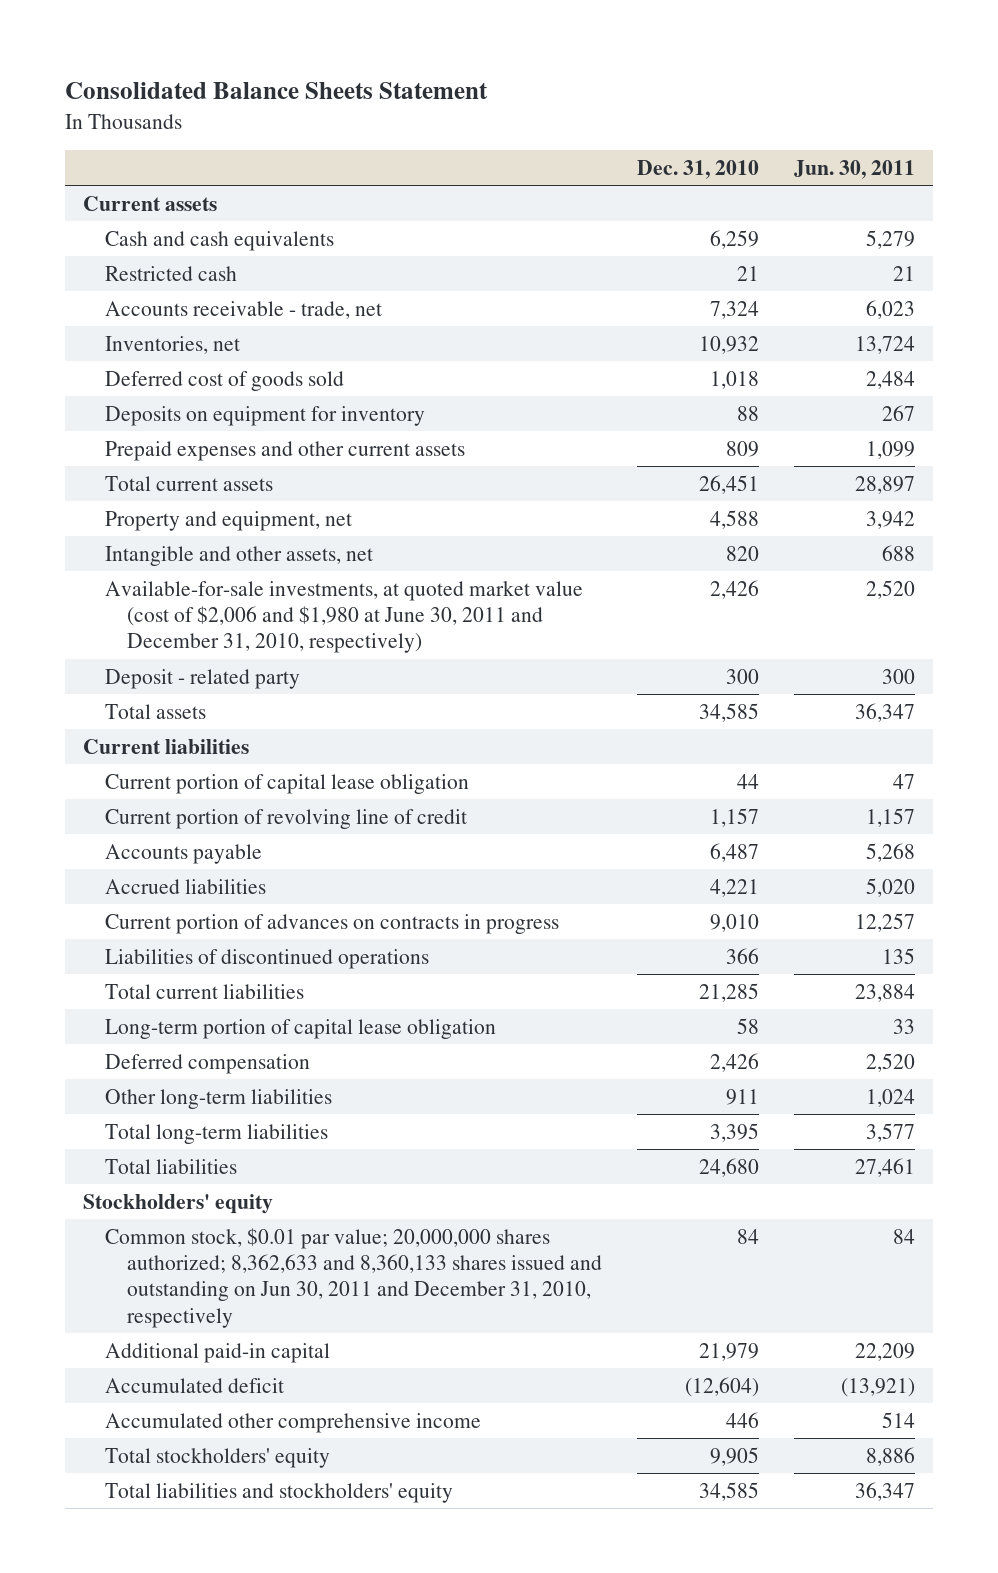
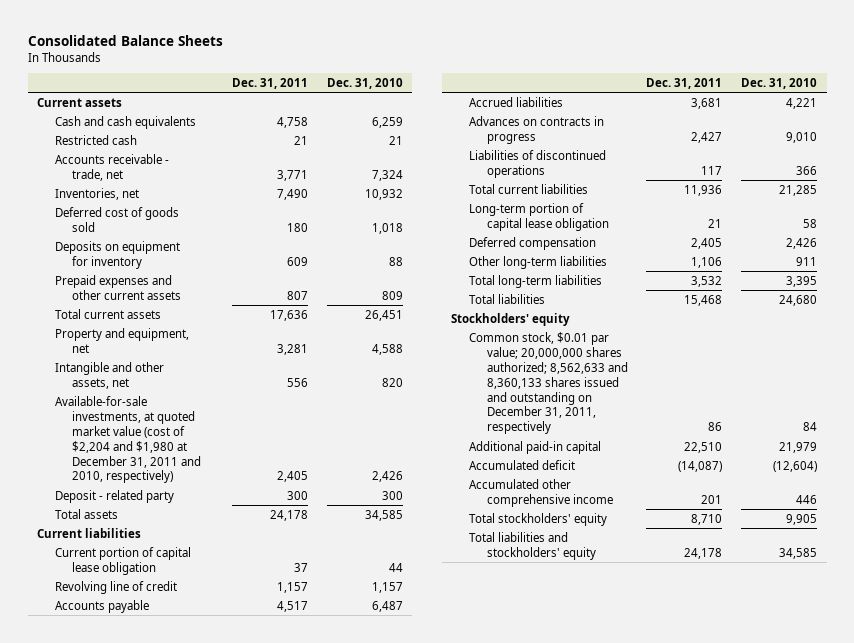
- Consolidated Balance Sheets Statement
+ Consolidated Balance Sheets
- | Dec. 31, 2010 | Jun. 30, 2011
+ | Dec. 31, 2011 | Dec. 31, 2010
- Available-for-sale investments, at quoted market value (cost of $2,006 and $1,980 at June 30, 2011 and December 31, 2010, respectively) | 2,426 | 2,520
+ Available-for-sale investments, at quoted market value (cost of $2,204 and $1,980 at December 31, 2011 and 2010, respectively) | 2,405 | 2,426
- Current portion of revolving line of credit | 1,157 | 1,157
+ Revolving line of credit | 1,157 | 1,157
- Current portion of advances on contracts in progress | 9,010 | 12,257
+ Advances on contracts in progress | 2,427 | 9,010
- Common stock, $0.01 par value; 20,000,000 shares authorized; 8,362,633 and 8,360,133 shares issued and outstanding on Jun 30, 2011 and December 31, 2010, respectively | 84 | 84
+ Common stock, $0.01 par value; 20,000,000 shares authorized; 8,562,633 and 8,360,133 shares issued and outstanding on December 31, 2011, respectively | 86 | 84

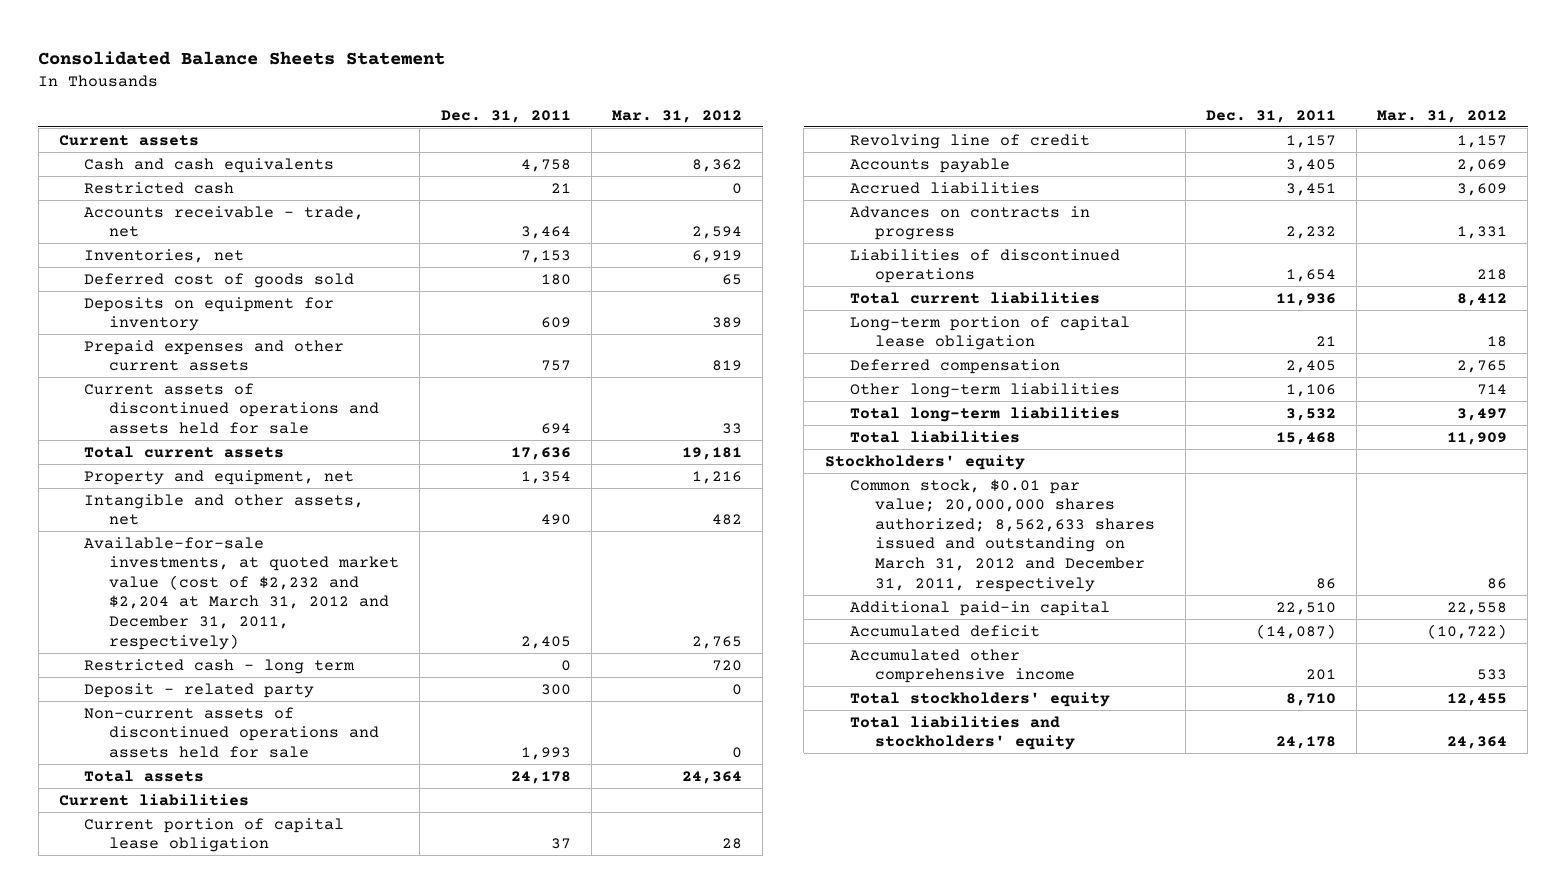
- Consolidated Balance Sheets
+ Consolidated Balance Sheets Statement
- | Dec. 31, 2011 | Dec. 31, 2010
+ | Dec. 31, 2011 | Mar. 31, 2012
- Accounts receivable - trade, net | 3,771 | 7,324
- Inventories, net | 7,490 | 10,932
+ Accounts receivable - trade, net | 3,464 | 2,594
+ Inventories, net | 7,153 | 6,919
- Prepaid expenses and other current assets | 807 | 809
+ Prepaid expenses and other current assets | 757 | 819
+ Current assets of discontinued operations and assets held for sale | 694 | 33
- Property and equipment, net | 3,281 | 4,588
- Intangible and other assets, net | 556 | 820
- Available-for-sale investments, at quoted market value (cost of $2,204 and $1,980 at December 31, 2011 and 2010, respectively) | 2,405 | 2,426
+ Property and equipment, net | 1,354 | 1,216
+ Intangible and other assets, net | 490 | 482
+ Available-for-sale investments, at quoted market value (cost of $2,232 and $2,204 at March 31, 2012 and December 31, 2011, respectively) | 2,405 | 2,765
+ Restricted cash - long term | 0 | 720
+ Non-current assets of discontinued operations and assets held for sale | 1,993 | 0
- Accounts payable | 4,517 | 6,487
- Accrued liabilities | 3,681 | 4,221
- Advances on contracts in progress | 2,427 | 9,010
- Liabilities of discontinued operations | 117 | 366
+ Accounts payable | 3,405 | 2,069
+ Accrued liabilities | 3,451 | 3,609
+ Advances on contracts in progress | 2,232 | 1,331
+ Liabilities of discontinued operations | 1,654 | 218
- Common stock, $0.01 par value; 20,000,000 shares authorized; 8,562,633 and 8,360,133 shares issued and outstanding on December 31, 2011, respectively | 86 | 84
+ Common stock, $0.01 par value; 20,000,000 shares authorized; 8,562,633 shares issued and outstanding on March 31, 2012 and December 31, 2011, respectively | 86 | 86

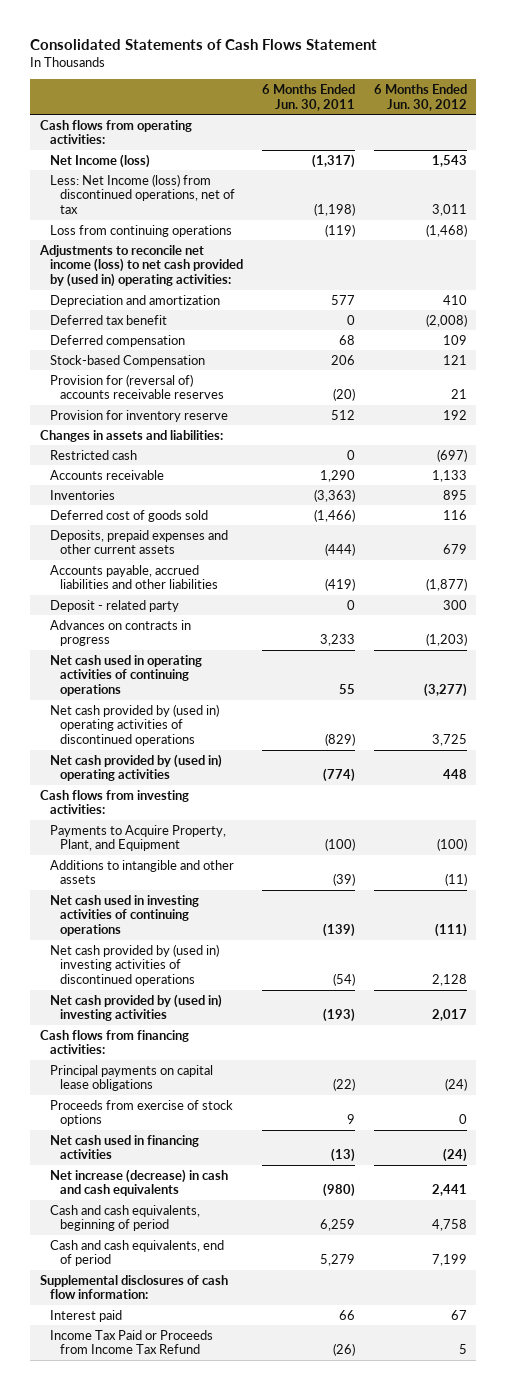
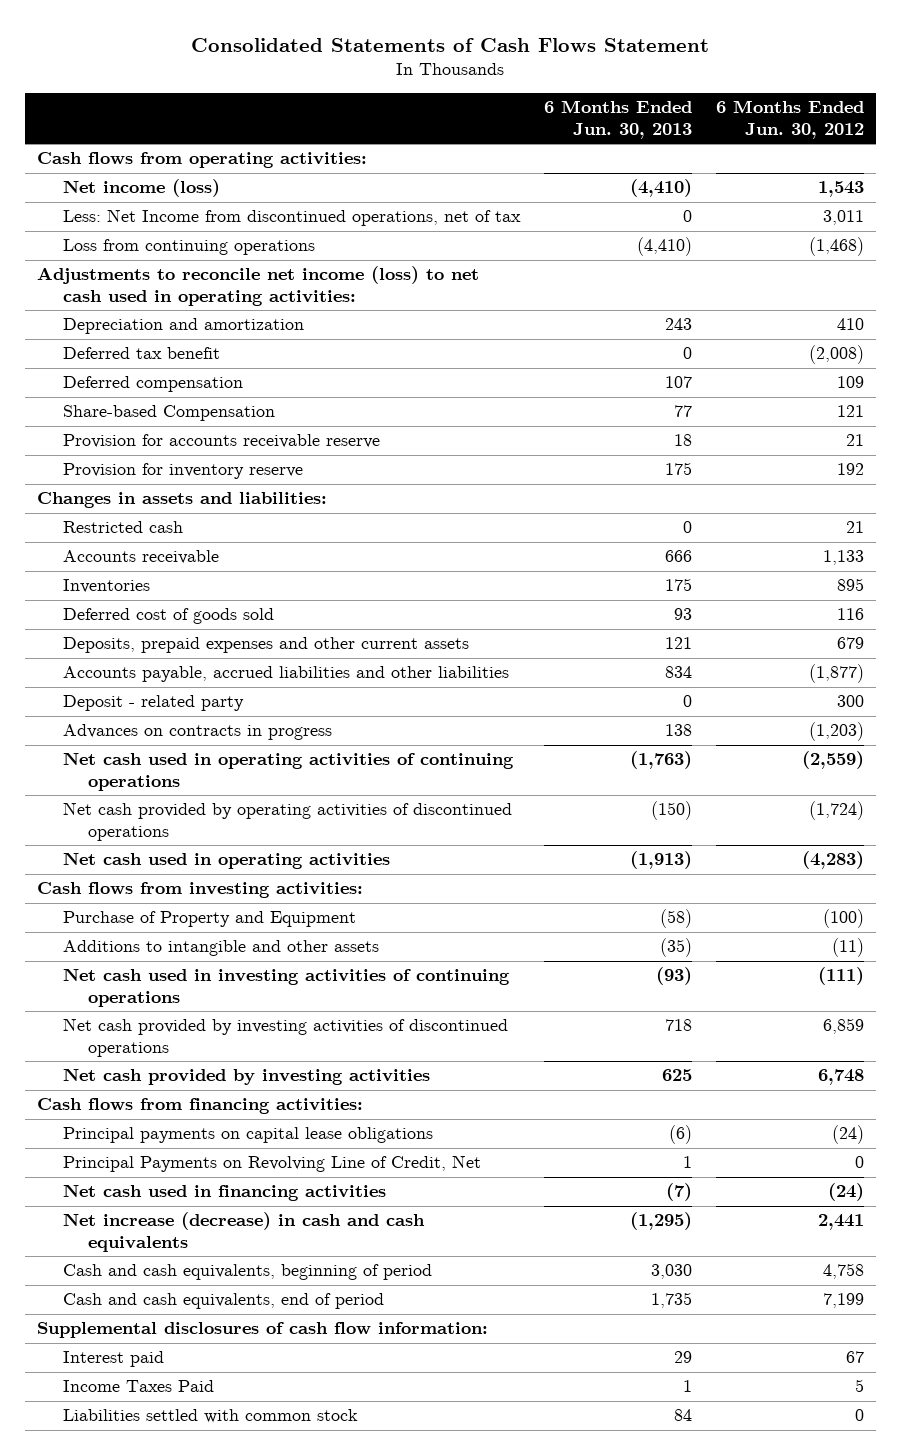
- | 6 Months Ended Jun. 30, 2011 | 6 Months Ended Jun. 30, 2012
+ | 6 Months Ended Jun. 30, 2013 | 6 Months Ended Jun. 30, 2012
- Net Income (loss) | (1,317) | 1,543
- Less: Net Income (loss) from discontinued operations, net of tax | (1,198) | 3,011
+ Net income (loss) | (4,410) | 1,543
+ Less: Net Income from discontinued operations, net of tax | 0 | 3,011
- Adjustments to reconcile net income (loss) to net cash provided by (used in) operating activities:
+ Adjustments to reconcile net income (loss) to net cash used in operating activities:
- Stock-based Compensation | 206 | 121
- Provision for (reversal of) accounts receivable reserves | (20) | 21
+ Share-based Compensation | 77 | 121
+ Provision for accounts receivable reserve | 18 | 21
- Restricted cash | 0 | (697)
+ Restricted cash | 0 | 21
- Net cash used in operating activities of continuing operations | 55 | (3,277)
- Net cash provided by (used in) operating activities of discontinued operations | (829) | 3,725
- Net cash provided by (used in) operating activities | (774) | 448
+ Net cash used in operating activities of continuing operations | (1,763) | (2,559)
+ Net cash provided by operating activities of discontinued operations | (150) | (1,724)
+ Net cash used in operating activities | (1,913) | (4,283)
- Payments to Acquire Property, Plant, and Equipment | (100) | (100)
+ Purchase of Property and Equipment | (58) | (100)
- Net cash provided by (used in) investing activities of discontinued operations | (54) | 2,128
- Net cash provided by (used in) investing activities | (193) | 2,017
+ Net cash provided by investing activities of discontinued operations | 718 | 6,859
+ Net cash provided by investing activities | 625 | 6,748
- Proceeds from exercise of stock options | 9 | 0
+ Principal Payments on Revolving Line of Credit, Net | 1 | 0
- Income Tax Paid or Proceeds from Income Tax Refund | (26) | 5
+ Income Taxes Paid | 1 | 5
+ Liabilities settled with common stock | 84 | 0

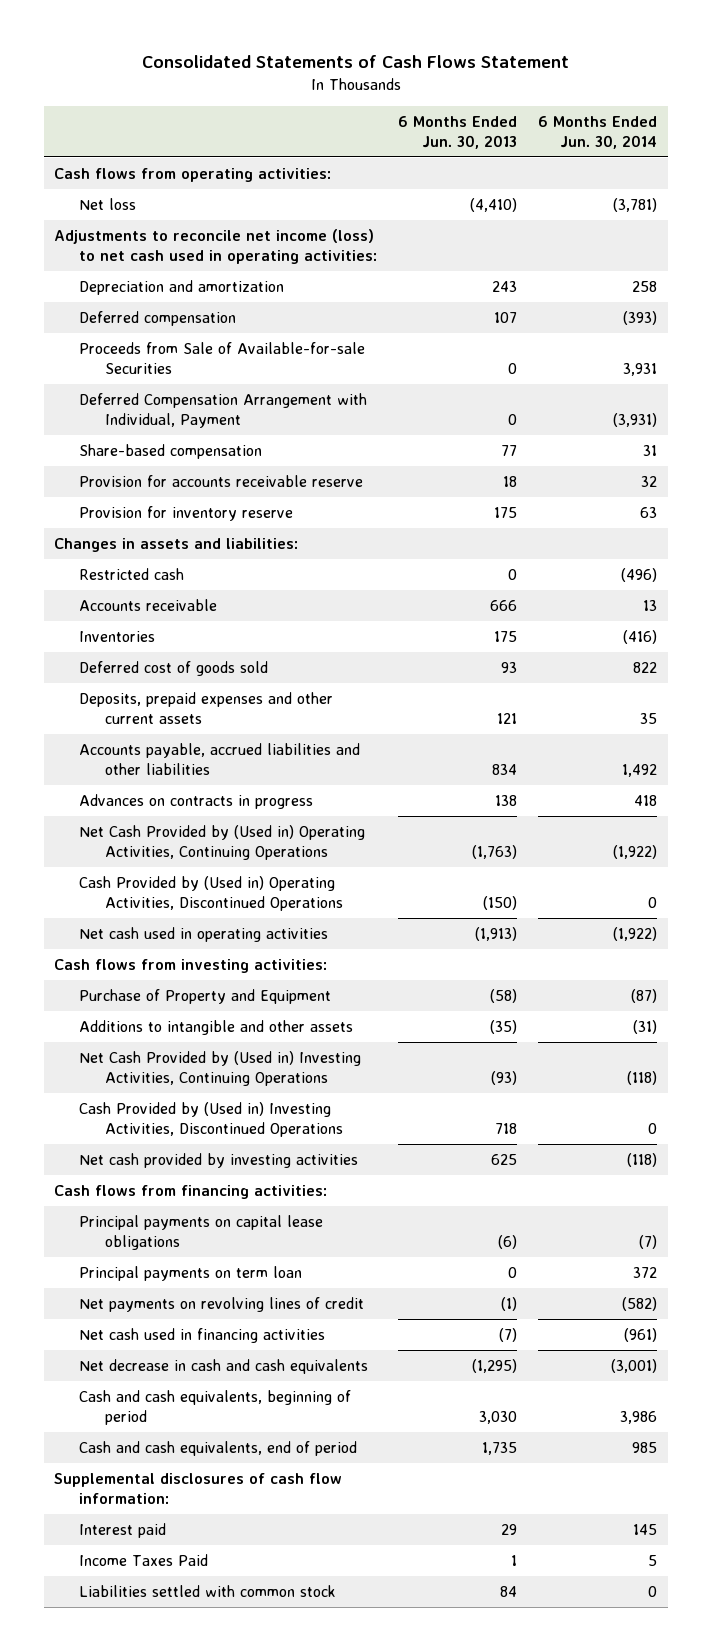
- | 6 Months Ended Jun. 30, 2013 | 6 Months Ended Jun. 30, 2012
+ | 6 Months Ended Jun. 30, 2013 | 6 Months Ended Jun. 30, 2014
- Net income (loss) | (4,410) | 1,543
- Less: Net Income from discontinued operations, net of tax | 0 | 3,011
- Loss from continuing operations | (4,410) | (1,468)
+ Net loss | (4,410) | (3,781)
- Deferred tax benefit | 0 | (2,008)
- Share-based Compensation | 77 | 121
+ Proceeds from Sale of Available-for-sale Securities | 0 | 3,931
+ Deferred Compensation Arrangement with Individual, Payment | 0 | (3,931)
+ Share-based compensation | 77 | 31
- Deposit - related party | 0 | 300
- Net cash used in operating activities of continuing operations | (1,763) | (2,559)
- Net cash provided by operating activities of discontinued operations | (150) | (1,724)
+ Net Cash Provided by (Used in) Operating Activities, Continuing Operations | (1,763) | (1,922)
+ Cash Provided by (Used in) Operating Activities, Discontinued Operations | (150) | 0
- Net cash used in investing activities of continuing operations | (93) | (111)
- Net cash provided by investing activities of discontinued operations | 718 | 6,859
+ Net Cash Provided by (Used in) Investing Activities, Continuing Operations | (93) | (118)
+ Cash Provided by (Used in) Investing Activities, Discontinued Operations | 718 | 0
- Principal Payments on Revolving Line of Credit, Net | 1 | 0
+ Principal payments on term loan | 0 | 372
+ Net payments on revolving lines of credit | (1) | (582)
- Net increase (decrease) in cash and cash equivalents | (1,295) | 2,441
+ Net decrease in cash and cash equivalents | (1,295) | (3,001)

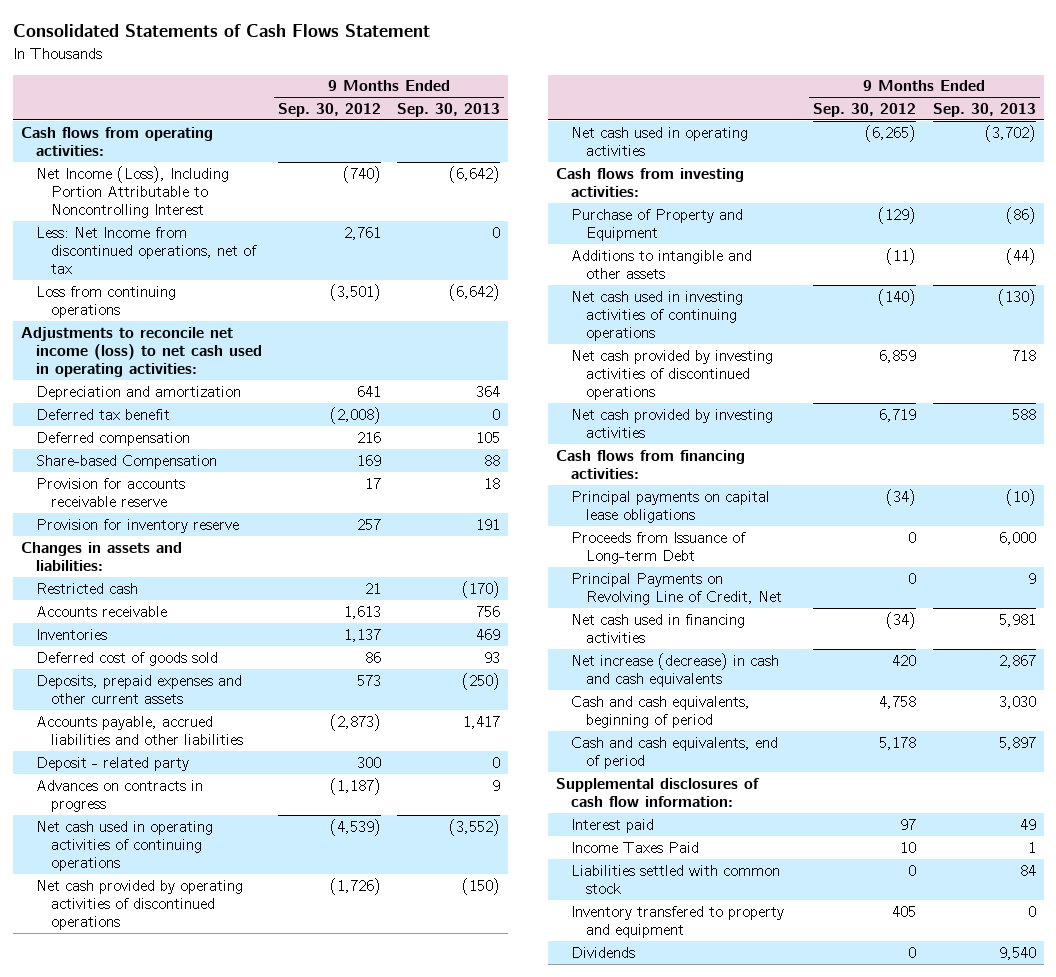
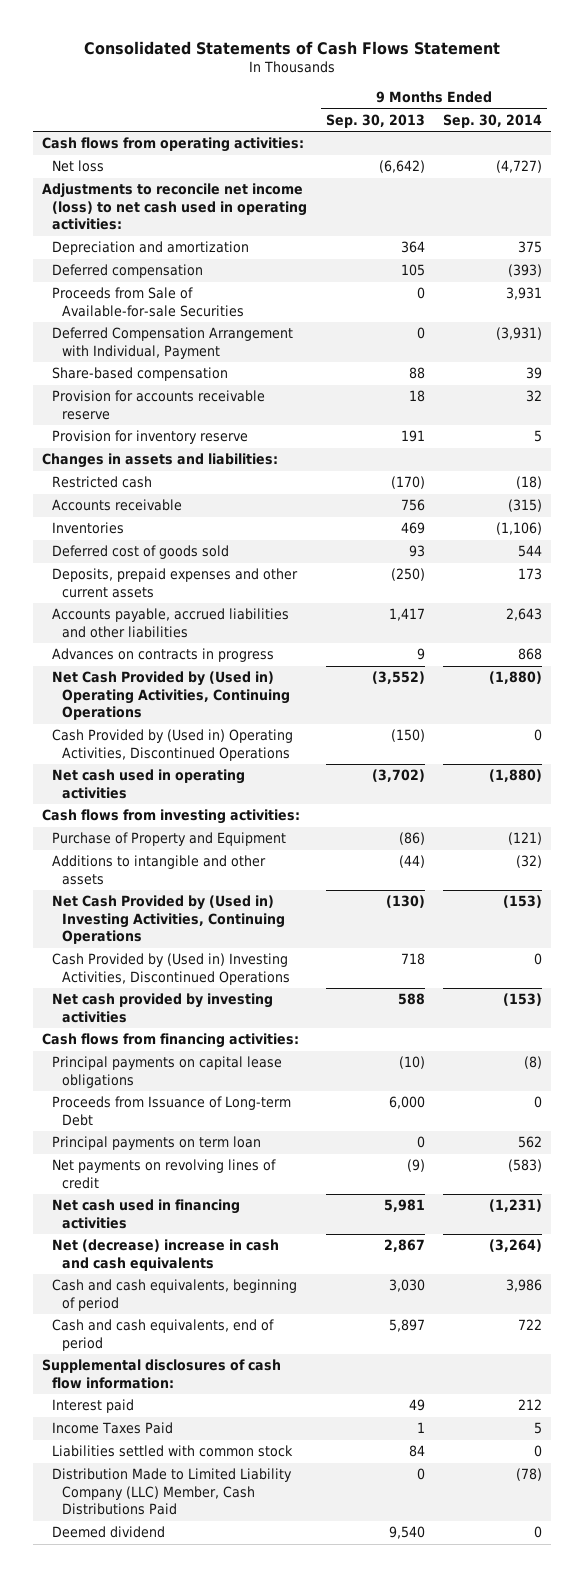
- | 9 Months Ended Sep. 30, 2012 | 9 Months Ended Sep. 30, 2013
+ | 9 Months Ended Sep. 30, 2013 | 9 Months Ended Sep. 30, 2014
- Net Income (Loss), Including Portion Attributable to Noncontrolling Interest | (740) | (6,642)
- Less: Net Income from discontinued operations, net of tax | 2,761 | 0
- Loss from continuing operations | (3,501) | (6,642)
+ Net loss | (6,642) | (4,727)
- Deferred tax benefit | (2,008) | 0
- Share-based Compensation | 169 | 88
+ Proceeds from Sale of Available-for-sale Securities | 0 | 3,931
+ Deferred Compensation Arrangement with Individual, Payment | 0 | (3,931)
+ Share-based compensation | 88 | 39
- Deposit - related party | 300 | 0
- Net cash used in operating activities of continuing operations | (4,539) | (3,552)
- Net cash provided by operating activities of discontinued operations | (1,726) | (150)
+ Net Cash Provided by (Used in) Operating Activities, Continuing Operations | (3,552) | (1,880)
+ Cash Provided by (Used in) Operating Activities, Discontinued Operations | (150) | 0
- Net cash used in investing activities of continuing operations | (140) | (130)
- Net cash provided by investing activities of discontinued operations | 6,859 | 718
+ Net Cash Provided by (Used in) Investing Activities, Continuing Operations | (130) | (153)
+ Cash Provided by (Used in) Investing Activities, Discontinued Operations | 718 | 0
- Principal Payments on Revolving Line of Credit, Net | 0 | 9
+ Principal payments on term loan | 0 | 562
+ Net payments on revolving lines of credit | (9) | (583)
- Net increase (decrease) in cash and cash equivalents | 420 | 2,867
+ Net (decrease) increase in cash and cash equivalents | 2,867 | (3,264)
- Inventory transfered to property and equipment | 405 | 0
- Dividends | 0 | 9,540
+ Distribution Made to Limited Liability Company (LLC) Member, Cash Distributions Paid | 0 | (78)
+ Deemed dividend | 9,540 | 0

